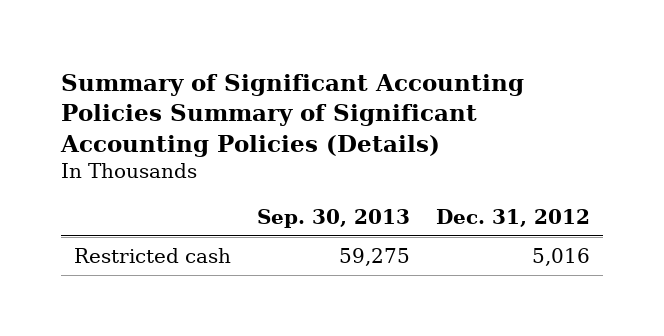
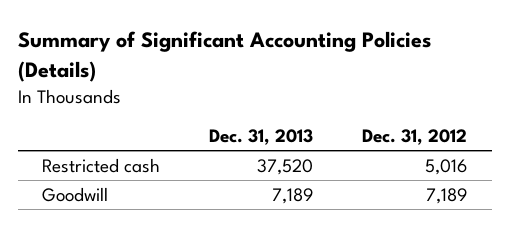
- Summary of Significant Accounting Policies Summary of Significant Accounting Policies (Details)
+ Summary of Significant Accounting Policies (Details)
- | Sep. 30, 2013 | Dec. 31, 2012
+ | Dec. 31, 2013 | Dec. 31, 2012
+ Goodwill | 7,189 | 7,189

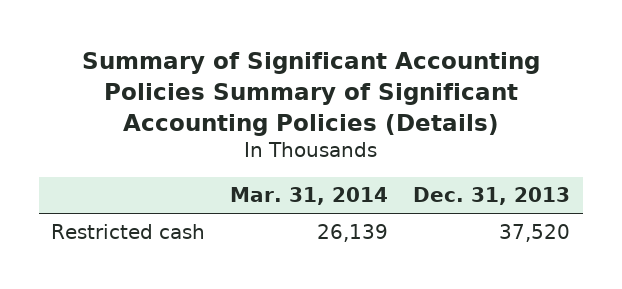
- Summary of Significant Accounting Policies (Details)
+ Summary of Significant Accounting Policies Summary of Significant Accounting Policies (Details)
- | Dec. 31, 2013 | Dec. 31, 2012
+ | Mar. 31, 2014 | Dec. 31, 2013
- Goodwill | 7,189 | 7,189

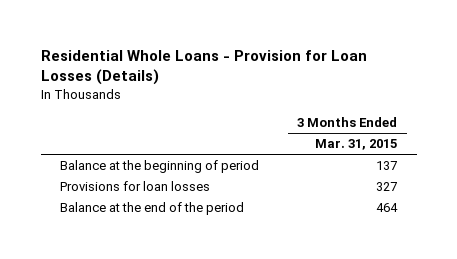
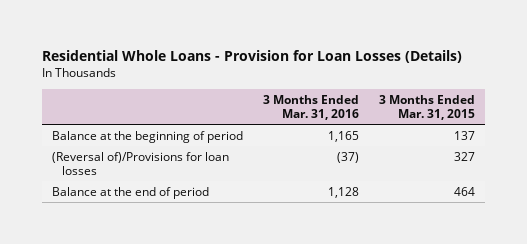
- | 3 Months Ended Mar. 31, 2015
+ | 3 Months Ended Mar. 31, 2016 | 3 Months Ended Mar. 31, 2015
- Provisions for loan losses | 327
- Balance at the end of the period | 464
+ (Reversal of)/Provisions for loan losses | (37) | 327
+ Balance at the end of period | 1,128 | 464

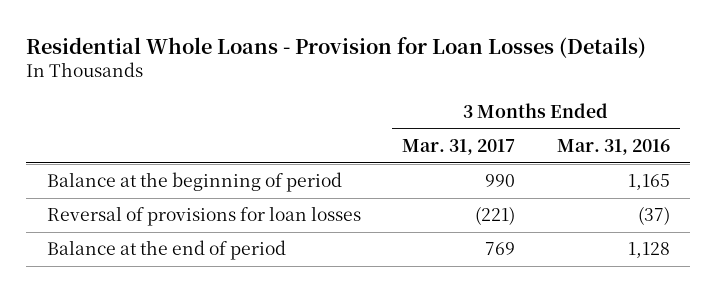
- | 3 Months Ended Mar. 31, 2016 | 3 Months Ended Mar. 31, 2015
+ | 3 Months Ended Mar. 31, 2017 | 3 Months Ended Mar. 31, 2016
- (Reversal of)/Provisions for loan losses | (37) | 327
+ Reversal of provisions for loan losses | (221) | (37)

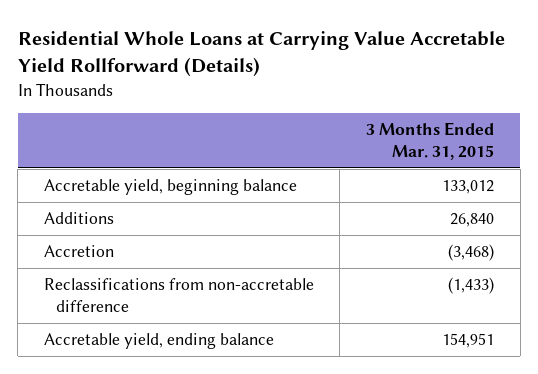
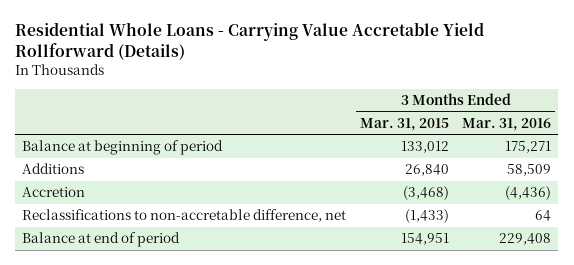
- Residential Whole Loans at Carrying Value Accretable Yield Rollforward (Details)
+ Residential Whole Loans - Carrying Value Accretable Yield Rollforward (Details)
- | 3 Months Ended Mar. 31, 2015
+ | 3 Months Ended Mar. 31, 2015 | 3 Months Ended Mar. 31, 2016
- Accretable yield, beginning balance | 133,012
+ Balance at beginning of period | 133,012 | 175,271
- Reclassifications from non-accretable difference | (1,433)
- Accretable yield, ending balance | 154,951
+ Reclassifications to non-accretable difference, net | (1,433) | 64
+ Balance at end of period | 154,951 | 229,408

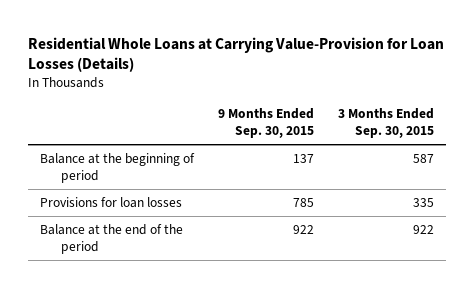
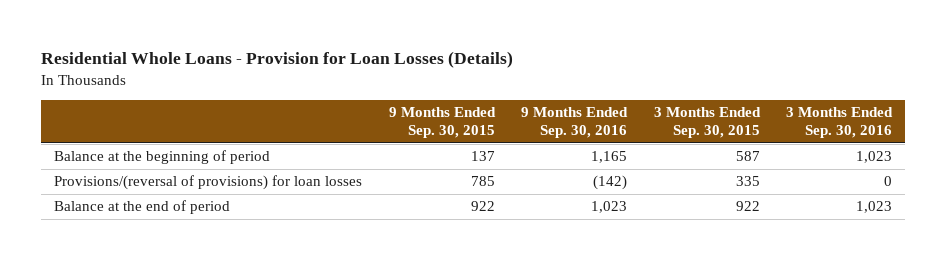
- Residential Whole Loans at Carrying Value-Provision for Loan Losses (Details)
+ Residential Whole Loans - Provision for Loan Losses (Details)
- | 9 Months Ended Sep. 30, 2015 | 3 Months Ended Sep. 30, 2015
+ | 9 Months Ended Sep. 30, 2015 | 9 Months Ended Sep. 30, 2016 | 3 Months Ended Sep. 30, 2015 | 3 Months Ended Sep. 30, 2016
- Provisions for loan losses | 785 | 335
- Balance at the end of the period | 922 | 922
+ Provisions/(reversal of provisions) for loan losses | 785 | (142) | 335 | 0
+ Balance at the end of period | 922 | 1,023 | 922 | 1,023

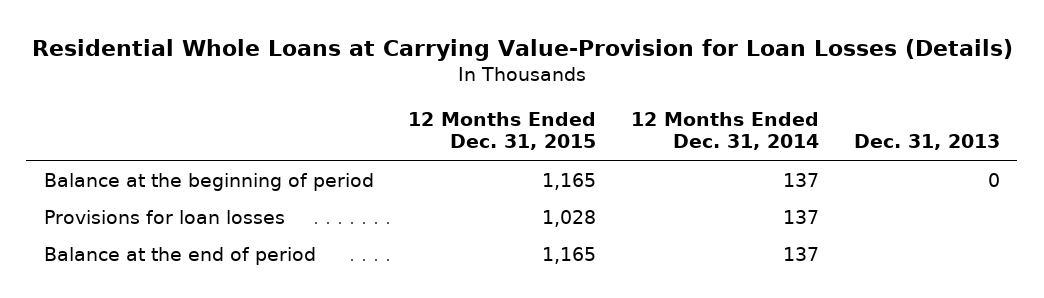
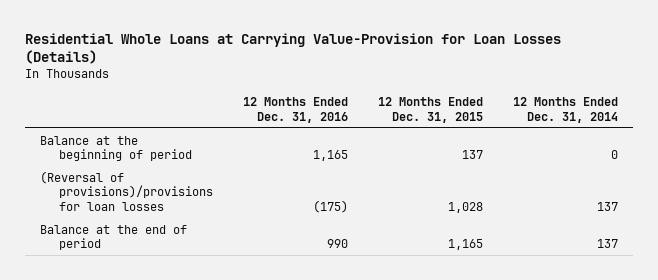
- | 12 Months Ended Dec. 31, 2015 | 12 Months Ended Dec. 31, 2014 | Dec. 31, 2013
+ | 12 Months Ended Dec. 31, 2016 | 12 Months Ended Dec. 31, 2015 | 12 Months Ended Dec. 31, 2014
- Balance at the beginning of period | 1,165 | 137 | 0
- Provisions for loan losses | 1,028 | 137 |
+ Balance at the beginning of period | 1,165 | 137 | 0
+ (Reversal of provisions)/provisions for loan losses | (175) | 1,028 | 137

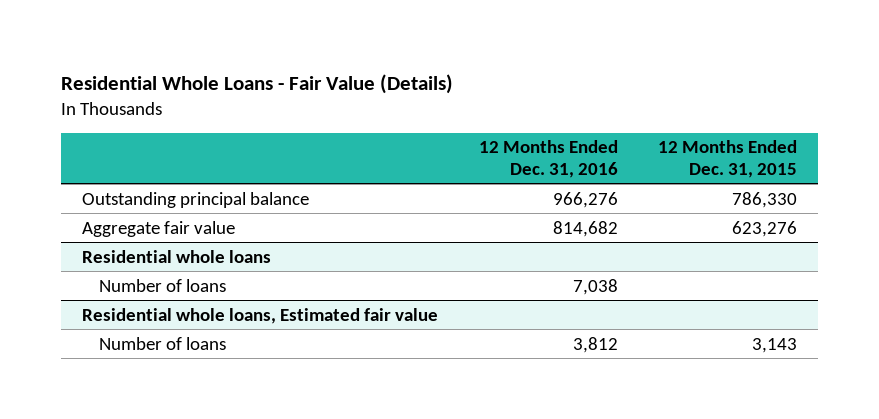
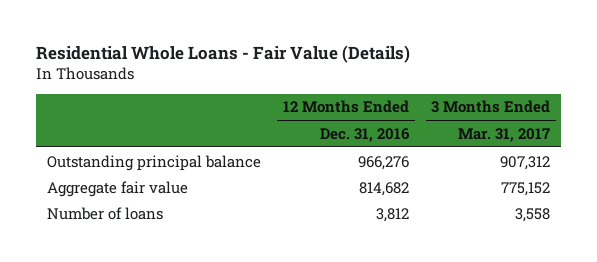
- | 12 Months Ended Dec. 31, 2016 | 12 Months Ended Dec. 31, 2015
+ | 12 Months Ended Dec. 31, 2016 | 3 Months Ended Mar. 31, 2017
- Residential whole loans
- Number of loans | 7,038 |
- Residential whole loans, Estimated fair value

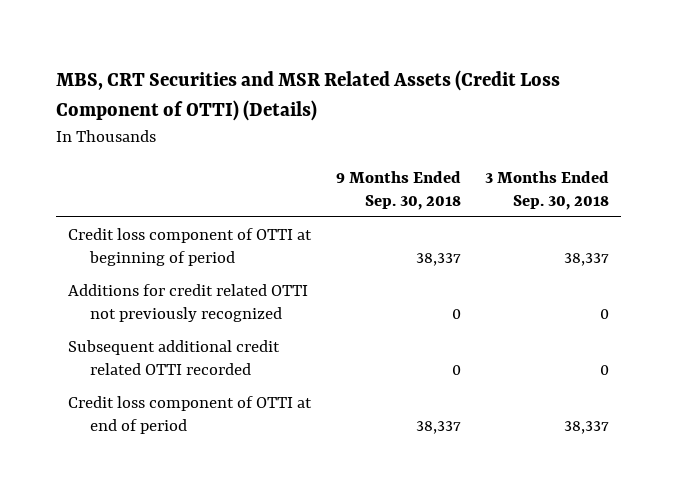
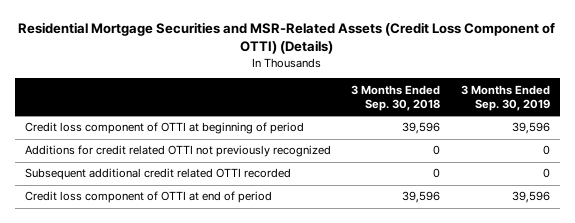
- MBS, CRT Securities and MSR Related Assets (Credit Loss Component of OTTI) (Details)
+ Residential Mortgage Securities and MSR-Related Assets (Credit Loss Component of OTTI) (Details)
- | 9 Months Ended Sep. 30, 2018 | 3 Months Ended Sep. 30, 2018
+ | 3 Months Ended Sep. 30, 2018 | 3 Months Ended Sep. 30, 2019
- Credit loss component of OTTI at beginning of period | 38,337 | 38,337
+ Credit loss component of OTTI at beginning of period | 39,596 | 39,596
- Credit loss component of OTTI at end of period | 38,337 | 38,337
+ Credit loss component of OTTI at end of period | 39,596 | 39,596

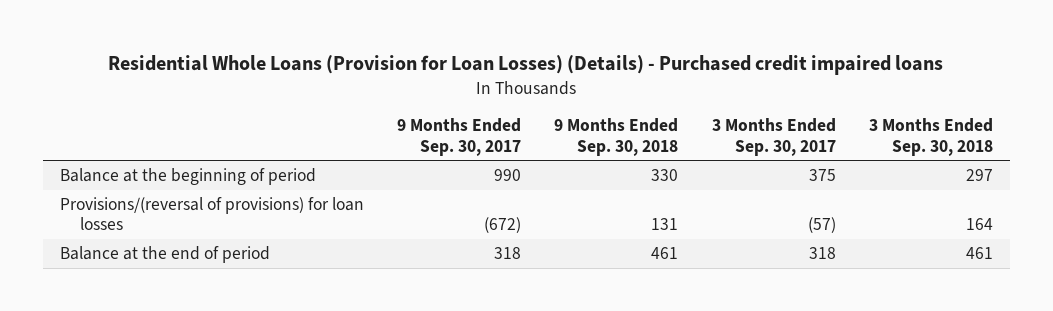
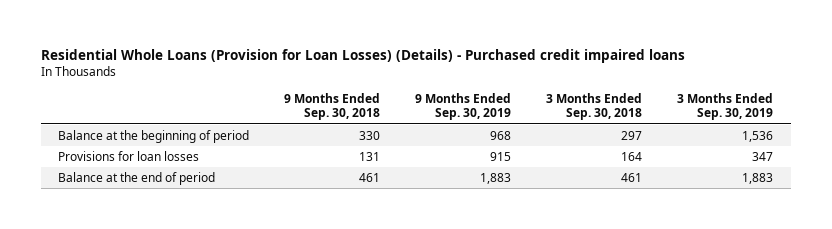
- | 9 Months Ended Sep. 30, 2017 | 9 Months Ended Sep. 30, 2018 | 3 Months Ended Sep. 30, 2017 | 3 Months Ended Sep. 30, 2018
+ | 9 Months Ended Sep. 30, 2018 | 9 Months Ended Sep. 30, 2019 | 3 Months Ended Sep. 30, 2018 | 3 Months Ended Sep. 30, 2019
- Provisions/(reversal of provisions) for loan losses | (672) | 131 | (57) | 164
+ Provisions for loan losses | 131 | 915 | 164 | 347

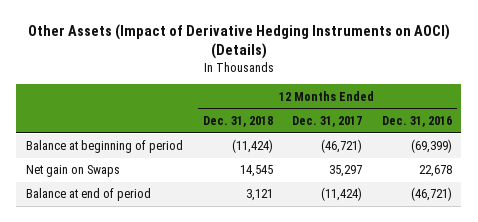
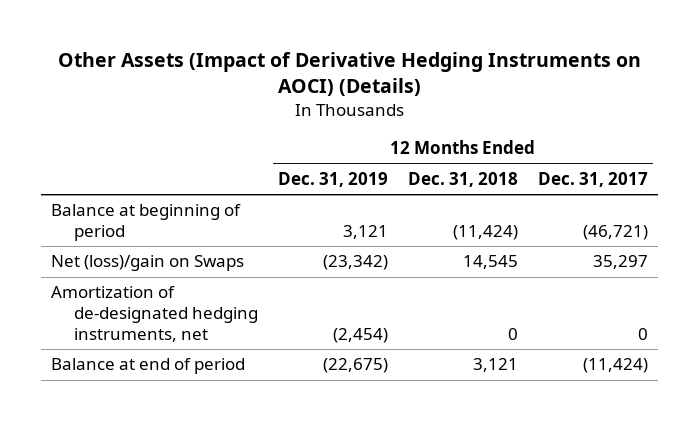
- | 12 Months Ended Dec. 31, 2018 | 12 Months Ended Dec. 31, 2017 | 12 Months Ended Dec. 31, 2016
+ | 12 Months Ended Dec. 31, 2019 | 12 Months Ended Dec. 31, 2018 | 12 Months Ended Dec. 31, 2017
- Net gain on Swaps | 14,545 | 35,297 | 22,678
+ Net (loss)/gain on Swaps | (23,342) | 14,545 | 35,297
+ Amortization of de-designated hedging instruments, net | (2,454) | 0 | 0

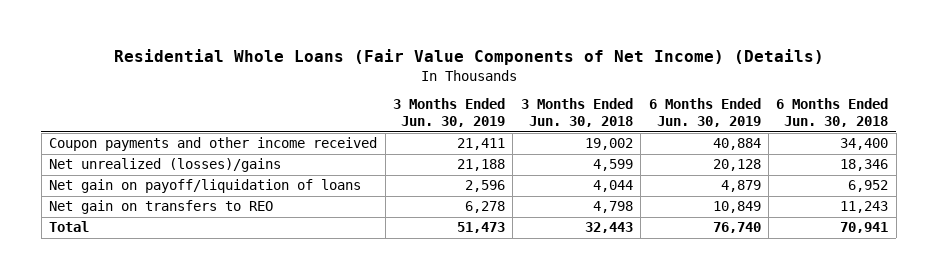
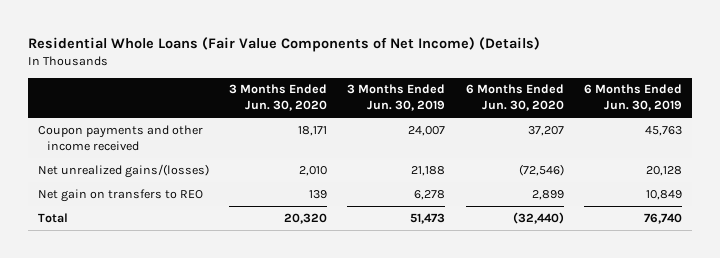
- | 3 Months Ended Jun. 30, 2019 | 3 Months Ended Jun. 30, 2018 | 6 Months Ended Jun. 30, 2019 | 6 Months Ended Jun. 30, 2018
+ | 3 Months Ended Jun. 30, 2020 | 3 Months Ended Jun. 30, 2019 | 6 Months Ended Jun. 30, 2020 | 6 Months Ended Jun. 30, 2019
- Coupon payments and other income received | 21,411 | 19,002 | 40,884 | 34,400
- Net unrealized (losses)/gains | 21,188 | 4,599 | 20,128 | 18,346
- Net gain on payoff/liquidation of loans | 2,596 | 4,044 | 4,879 | 6,952
+ Coupon payments and other income received | 18,171 | 24,007 | 37,207 | 45,763
+ Net unrealized gains/(losses) | 2,010 | 21,188 | (72,546) | 20,128

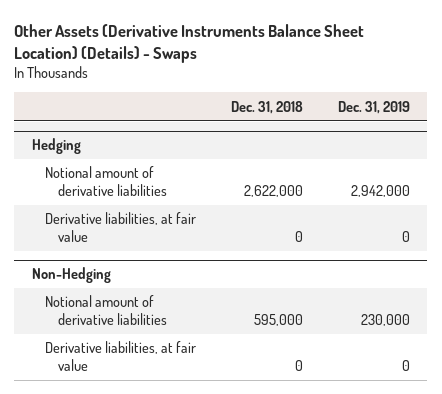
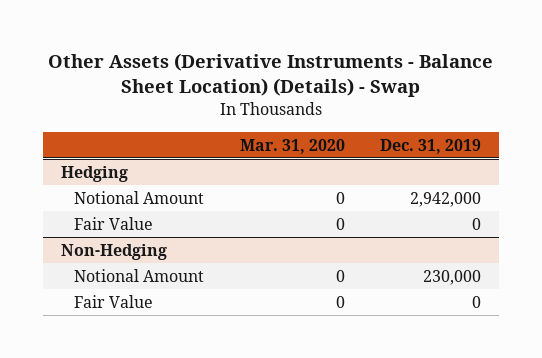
- Other Assets (Derivative Instruments Balance Sheet Location) (Details) - Swaps
+ Other Assets (Derivative Instruments - Balance Sheet Location) (Details) - Swap
- | Dec. 31, 2018 | Dec. 31, 2019
+ | Mar. 31, 2020 | Dec. 31, 2019
@ Hedging
- Notional amount of derivative liabilities | 2,622,000 | 2,942,000
- Derivative liabilities, at fair value | 0 | 0
+ Notional Amount | 0 | 2,942,000
+ Fair Value | 0 | 0
@ Non-Hedging
- Notional amount of derivative liabilities | 595,000 | 230,000
- Derivative liabilities, at fair value | 0 | 0
+ Notional Amount | 0 | 230,000
+ Fair Value | 0 | 0

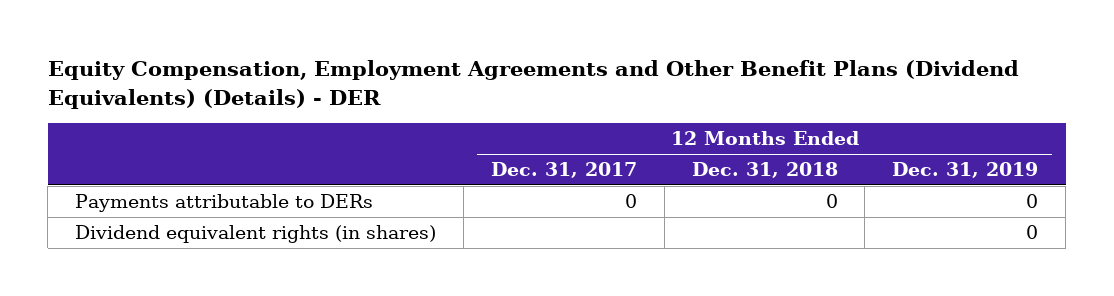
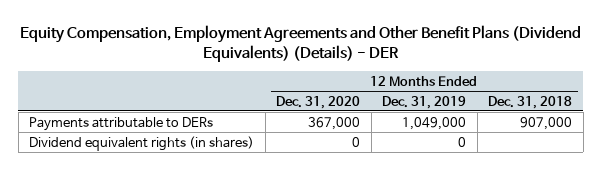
- | 12 Months Ended Dec. 31, 2017 | 12 Months Ended Dec. 31, 2018 | 12 Months Ended Dec. 31, 2019
+ | 12 Months Ended Dec. 31, 2020 | 12 Months Ended Dec. 31, 2019 | 12 Months Ended Dec. 31, 2018
- Payments attributable to DERs | 0 | 0 | 0
+ Payments attributable to DERs | 367,000 | 1,049,000 | 907,000

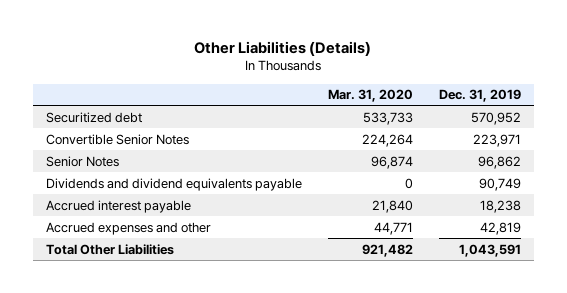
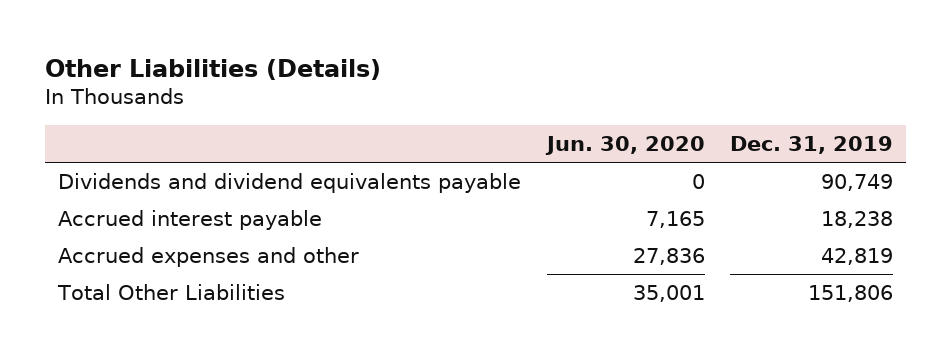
- | Mar. 31, 2020 | Dec. 31, 2019
+ | Jun. 30, 2020 | Dec. 31, 2019
- Securitized debt | 533,733 | 570,952
- Convertible Senior Notes | 224,264 | 223,971
- Senior Notes | 96,874 | 96,862
- Total Other Liabilities | 921,482 | 1,043,591
+ Total Other Liabilities | 35,001 | 151,806

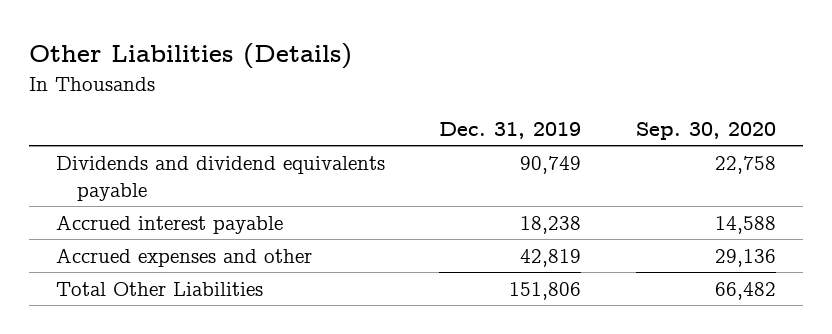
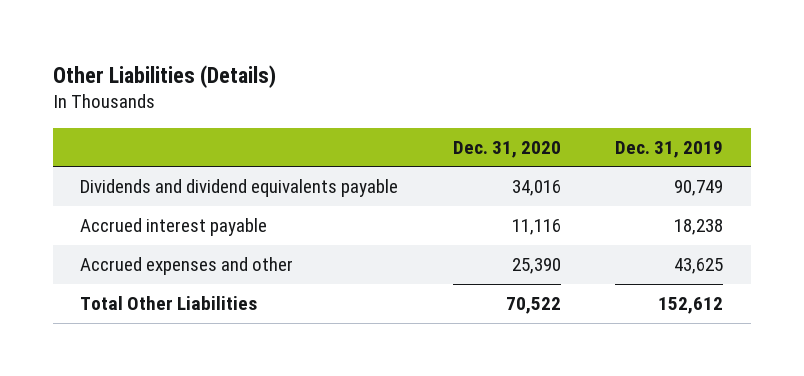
- | Dec. 31, 2019 | Sep. 30, 2020
+ | Dec. 31, 2020 | Dec. 31, 2019
- Accrued expenses and other | 42,819 | 29,136
- Total Other Liabilities | 151,806 | 66,482
+ Accrued expenses and other | 25,390 | 43,625
+ Total Other Liabilities | 70,522 | 152,612

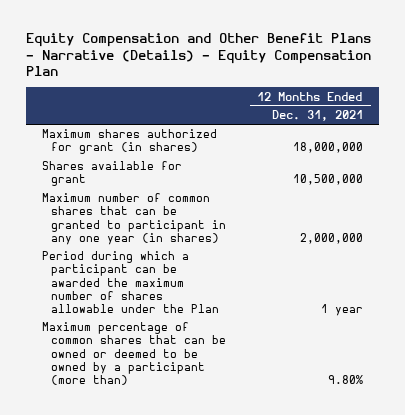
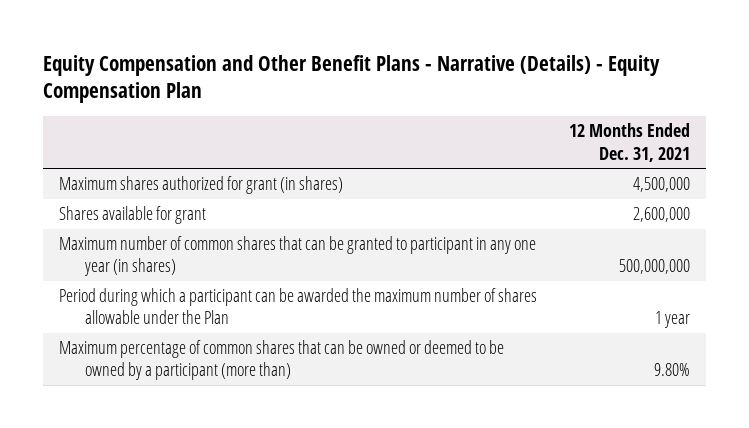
- Maximum shares authorized for grant (in shares) | 18,000,000
- Shares available for grant | 10,500,000
- Maximum number of common shares that can be granted to participant in any one year (in shares) | 2,000,000
+ Maximum shares authorized for grant (in shares) | 4,500,000
+ Shares available for grant | 2,600,000
+ Maximum number of common shares that can be granted to participant in any one year (in shares) | 500,000,000

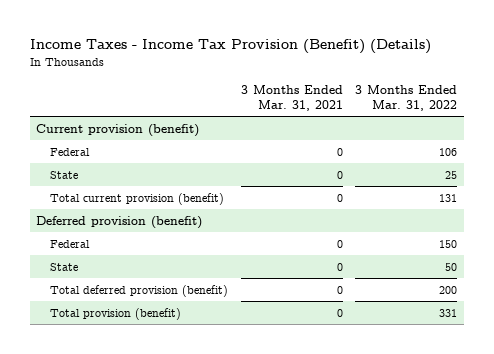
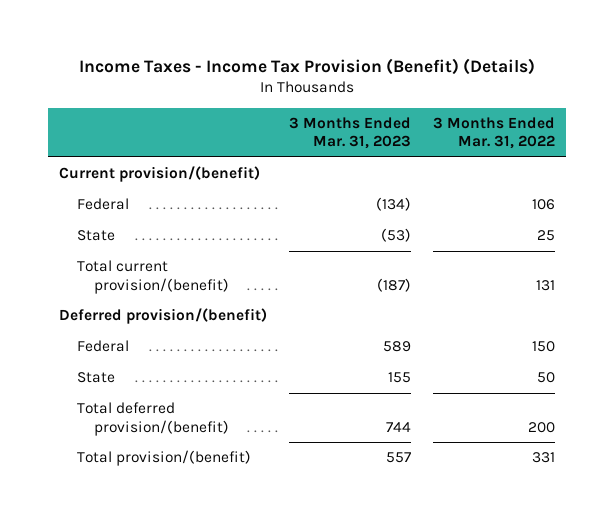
- | 3 Months Ended Mar. 31, 2021 | 3 Months Ended Mar. 31, 2022
+ | 3 Months Ended Mar. 31, 2023 | 3 Months Ended Mar. 31, 2022
- Current provision (benefit)
+ Current provision/(benefit)
- Total current provision (benefit) | 0 | 131
- Deferred provision (benefit)
+ Total current provision/(benefit) | (187) | 131
+ Deferred provision/(benefit)
- Total deferred provision (benefit) | 0 | 200
- Total provision (benefit) | 0 | 331
+ Total deferred provision/(benefit) | 744 | 200
+ Total provision/(benefit) | 557 | 331

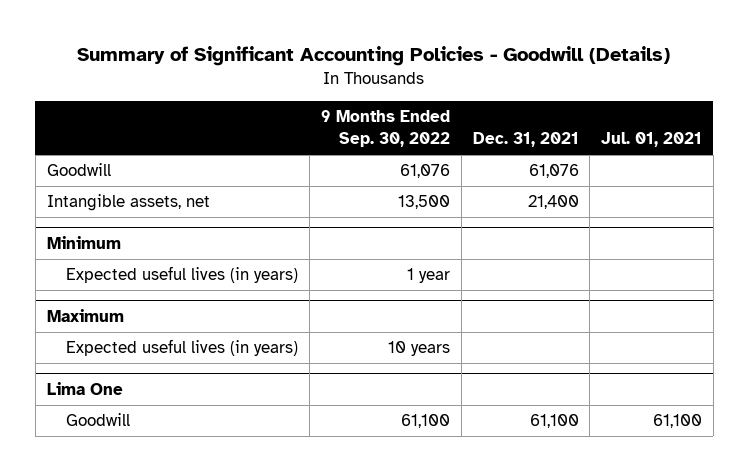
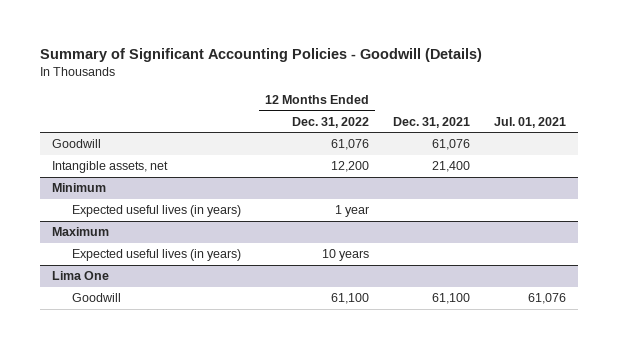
- | 9 Months Ended Sep. 30, 2022 | Dec. 31, 2021 | Jul. 01, 2021
+ | 12 Months Ended Dec. 31, 2022 | Dec. 31, 2021 | Jul. 01, 2021
@ Lima One
- Goodwill | 61,100 | 61,100 | 61,100
+ Goodwill | 61,100 | 61,100 | 61,076

